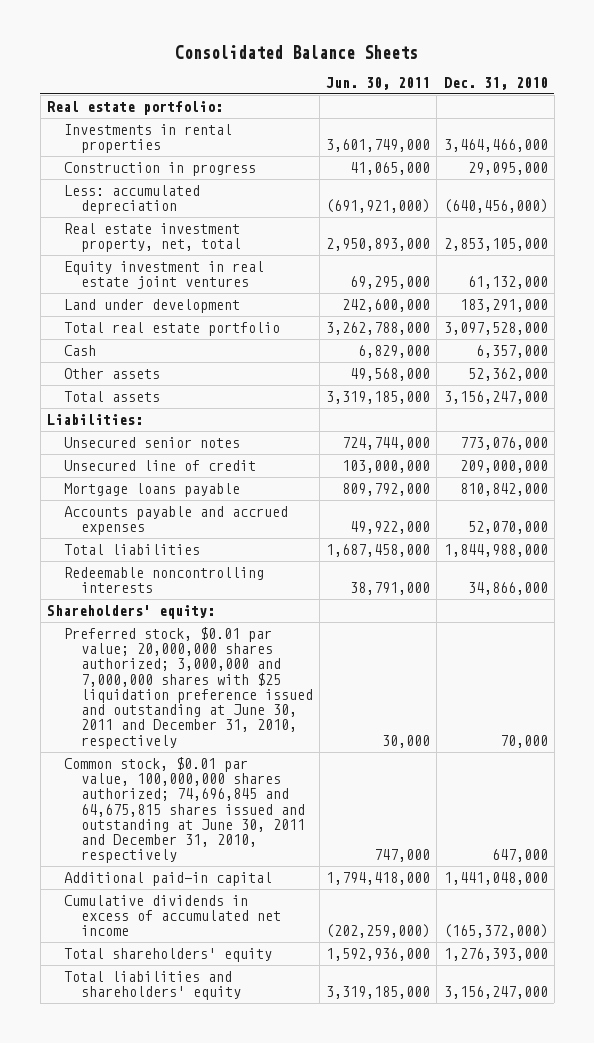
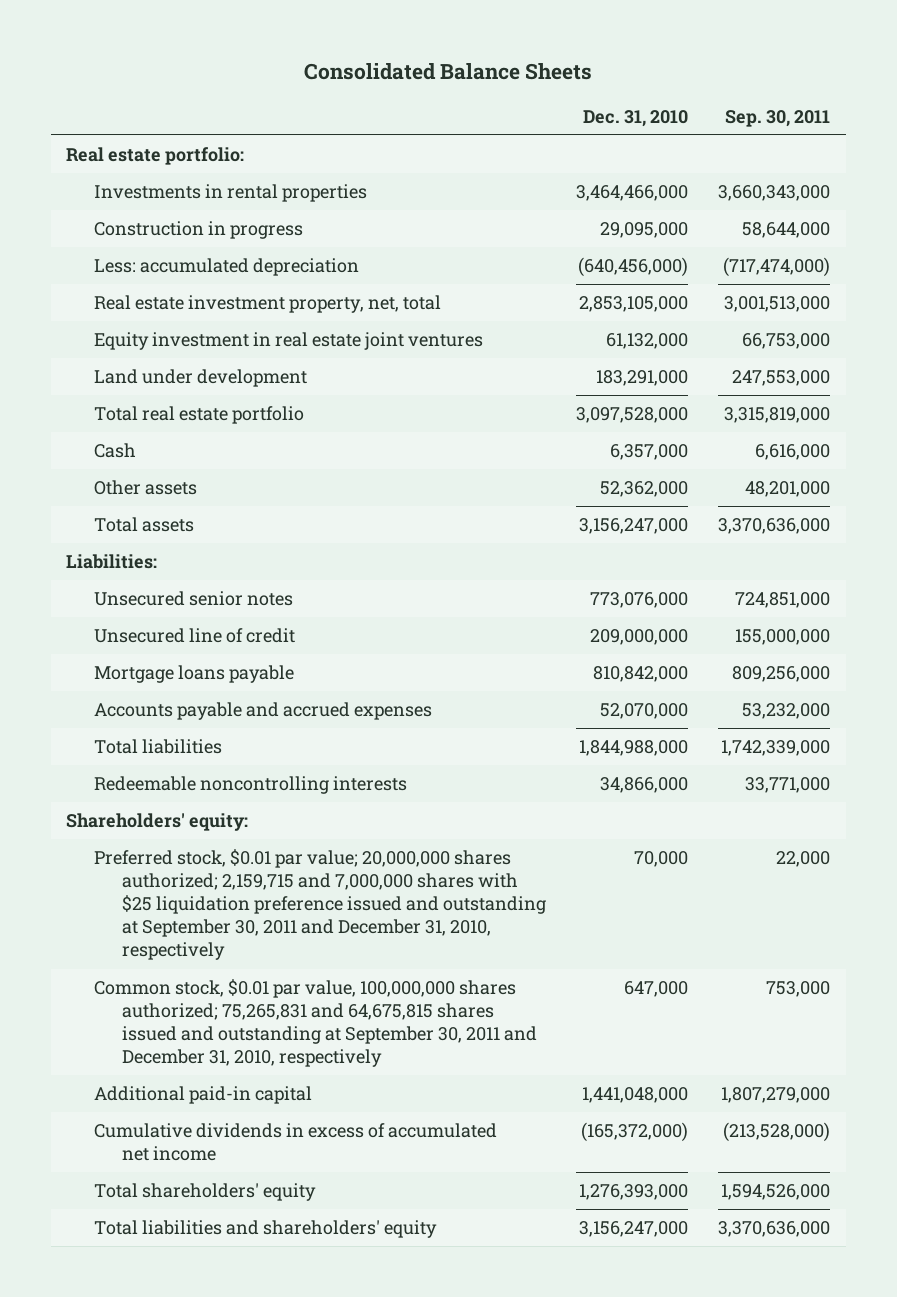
- | Jun. 30, 2011 | Dec. 31, 2010
+ | Dec. 31, 2010 | Sep. 30, 2011
- Preferred stock, $0.01 par value; 20,000,000 shares authorized; 3,000,000 and 7,000,000 shares with $25 liquidation preference issued and outstanding at June 30, 2011 and December 31, 2010, respectively | 30,000 | 70,000
- Common stock, $0.01 par value, 100,000,000 shares authorized; 74,696,845 and 64,675,815 shares issued and outstanding at June 30, 2011 and December 31, 2010, respectively | 747,000 | 647,000
+ Preferred stock, $0.01 par value; 20,000,000 shares authorized; 2,159,715 and 7,000,000 shares with $25 liquidation preference issued and outstanding at September 30, 2011 and December 31, 2010, respectively | 70,000 | 22,000
+ Common stock, $0.01 par value, 100,000,000 shares authorized; 75,265,831 and 64,675,815 shares issued and outstanding at September 30, 2011 and December 31, 2010, respectively | 647,000 | 753,000

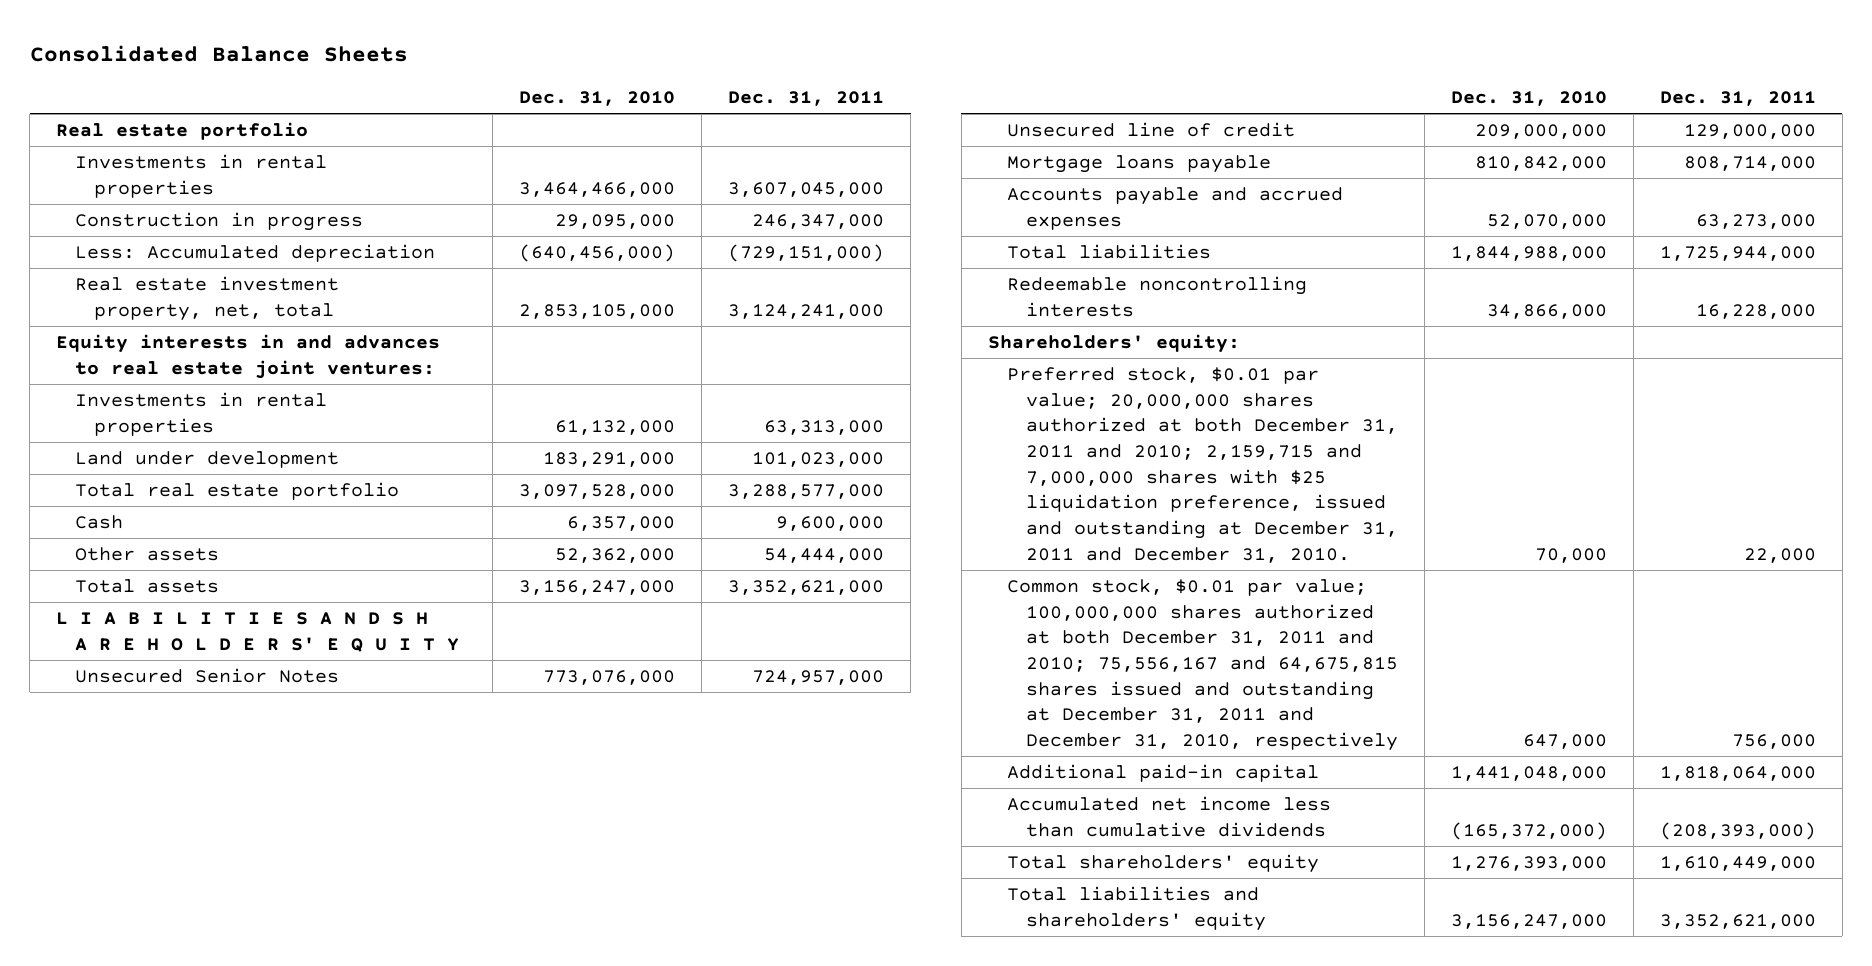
- | Dec. 31, 2010 | Sep. 30, 2011
+ | Dec. 31, 2010 | Dec. 31, 2011
- Real estate portfolio:
+ Real estate portfolio
- Less: accumulated depreciation | (640,456,000) | (717,474,000)
+ Less: Accumulated depreciation | (640,456,000) | (729,151,000)
- Equity investment in real estate joint ventures | 61,132,000 | 66,753,000
+ Equity interests in and advances to real estate joint ventures:
+ Investments in rental properties | 61,132,000 | 63,313,000
- Liabilities:
- Unsecured senior notes | 773,076,000 | 724,851,000
+ L I A B I L I T I E S A N D S H A R E H O L D E R S' E Q U I T Y
+ Unsecured Senior Notes | 773,076,000 | 724,957,000
- Preferred stock, $0.01 par value; 20,000,000 shares authorized; 2,159,715 and 7,000,000 shares with $25 liquidation preference issued and outstanding at September 30, 2011 and December 31, 2010, respectively | 70,000 | 22,000
- Common stock, $0.01 par value, 100,000,000 shares authorized; 75,265,831 and 64,675,815 shares issued and outstanding at September 30, 2011 and December 31, 2010, respectively | 647,000 | 753,000
+ Preferred stock, $0.01 par value; 20,000,000 shares authorized at both December 31, 2011 and 2010; 2,159,715 and 7,000,000 shares with $25 liquidation preference, issued and outstanding at December 31, 2011 and December 31, 2010. | 70,000 | 22,000
+ Common stock, $0.01 par value; 100,000,000 shares authorized at both December 31, 2011 and 2010; 75,556,167 and 64,675,815 shares issued and outstanding at December 31, 2011 and December 31, 2010, respectively | 647,000 | 756,000
- Cumulative dividends in excess of accumulated net income | (165,372,000) | (213,528,000)
+ Accumulated net income less than cumulative dividends | (165,372,000) | (208,393,000)

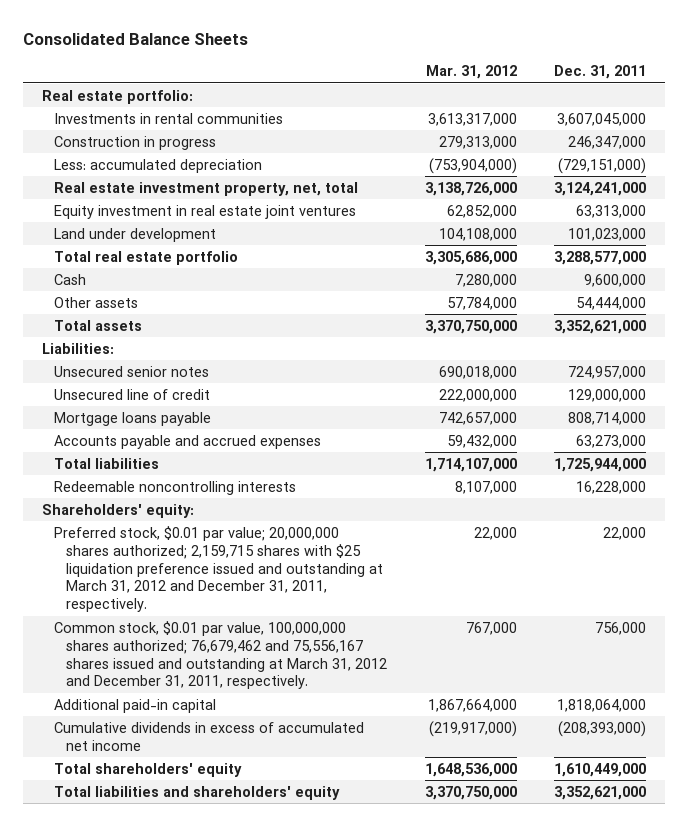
- | Dec. 31, 2010 | Dec. 31, 2011
+ | Mar. 31, 2012 | Dec. 31, 2011
- Real estate portfolio
- Investments in rental properties | 3,464,466,000 | 3,607,045,000
+ Real estate portfolio:
+ Investments in rental communities | 3,613,317,000 | 3,607,045,000
- Less: Accumulated depreciation | (640,456,000) | (729,151,000)
+ Less: accumulated depreciation | (753,904,000) | (729,151,000)
- Equity interests in and advances to real estate joint ventures:
- Investments in rental properties | 61,132,000 | 63,313,000
+ Equity investment in real estate joint ventures | 62,852,000 | 63,313,000
- L I A B I L I T I E S A N D S H A R E H O L D E R S' E Q U I T Y
- Unsecured Senior Notes | 773,076,000 | 724,957,000
+ Liabilities:
+ Unsecured senior notes | 690,018,000 | 724,957,000
- Preferred stock, $0.01 par value; 20,000,000 shares authorized at both December 31, 2011 and 2010; 2,159,715 and 7,000,000 shares with $25 liquidation preference, issued and outstanding at December 31, 2011 and December 31, 2010. | 70,000 | 22,000
- Common stock, $0.01 par value; 100,000,000 shares authorized at both December 31, 2011 and 2010; 75,556,167 and 64,675,815 shares issued and outstanding at December 31, 2011 and December 31, 2010, respectively | 647,000 | 756,000
+ Preferred stock, $0.01 par value; 20,000,000 shares authorized; 2,159,715 shares with $25 liquidation preference issued and outstanding at March 31, 2012 and December 31, 2011, respectively. | 22,000 | 22,000
+ Common stock, $0.01 par value, 100,000,000 shares authorized; 76,679,462 and 75,556,167 shares issued and outstanding at March 31, 2012 and December 31, 2011, respectively. | 767,000 | 756,000
- Accumulated net income less than cumulative dividends | (165,372,000) | (208,393,000)
+ Cumulative dividends in excess of accumulated net income | (219,917,000) | (208,393,000)

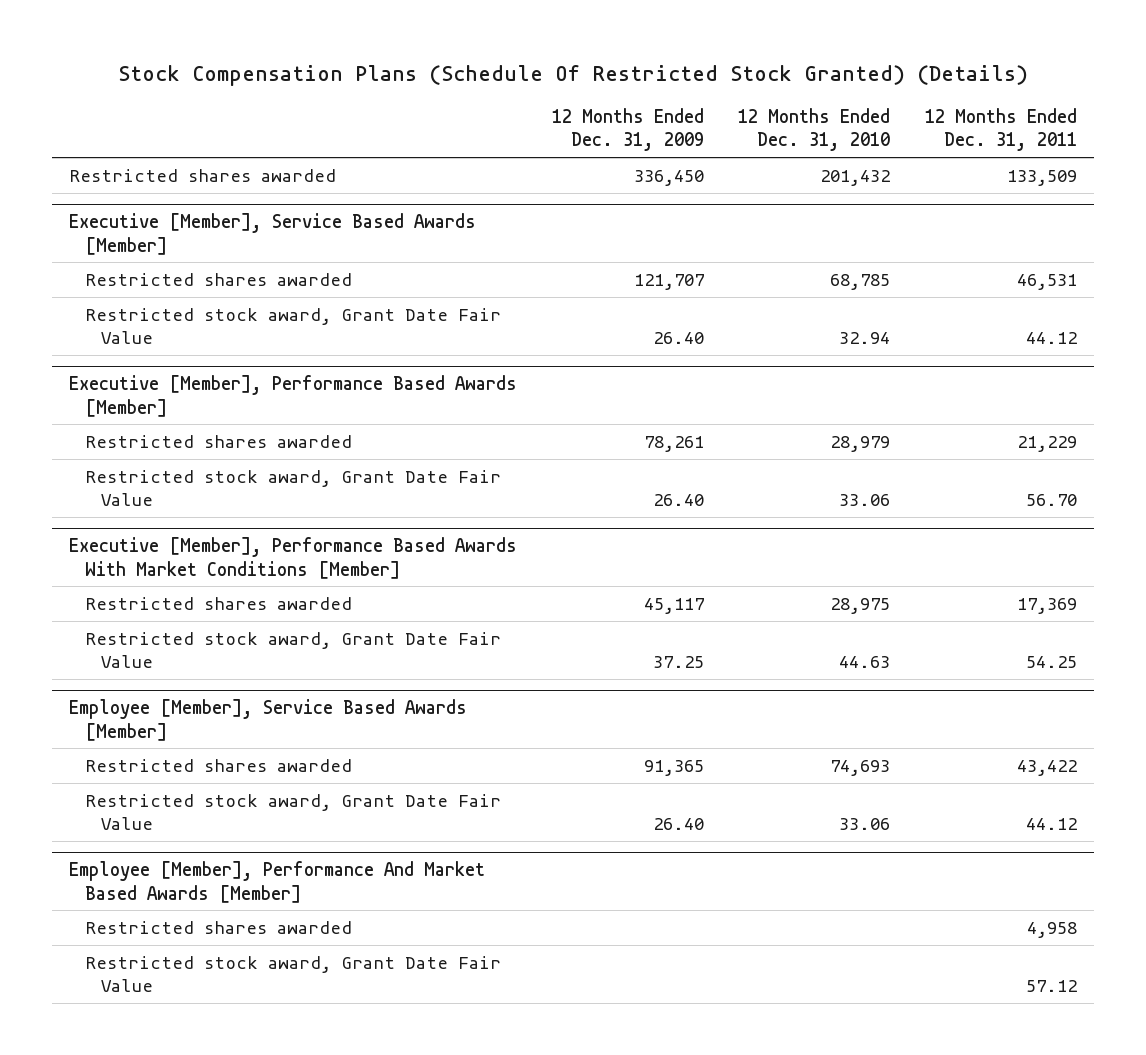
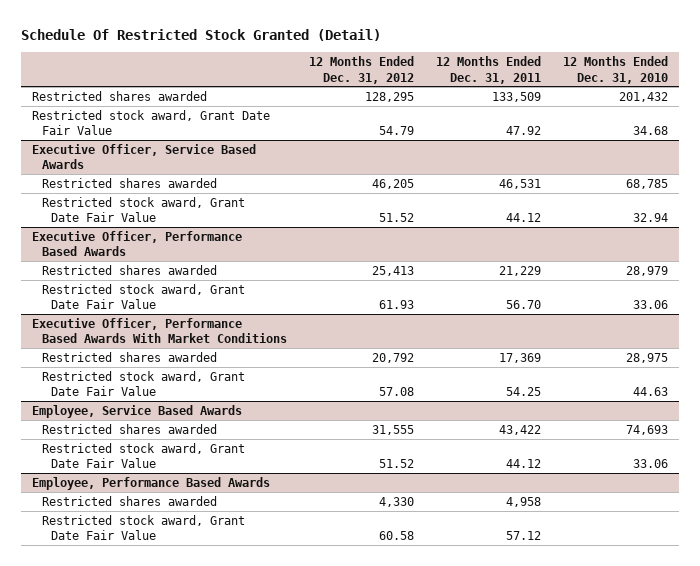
- Stock Compensation Plans (Schedule Of Restricted Stock Granted) (Details)
+ Schedule Of Restricted Stock Granted (Detail)
- | 12 Months Ended Dec. 31, 2009 | 12 Months Ended Dec. 31, 2010 | 12 Months Ended Dec. 31, 2011
+ | 12 Months Ended Dec. 31, 2012 | 12 Months Ended Dec. 31, 2011 | 12 Months Ended Dec. 31, 2010
- Executive [Member], Service Based Awards [Member]
+ Restricted stock award, Grant Date Fair Value | 54.79 | 47.92 | 34.68
+ Executive Officer, Service Based Awards
- Executive [Member], Performance Based Awards [Member]
+ Executive Officer, Performance Based Awards
- Executive [Member], Performance Based Awards With Market Conditions [Member]
+ Executive Officer, Performance Based Awards With Market Conditions
- Employee [Member], Service Based Awards [Member]
+ Employee, Service Based Awards
- Employee [Member], Performance And Market Based Awards [Member]
+ Employee, Performance Based Awards

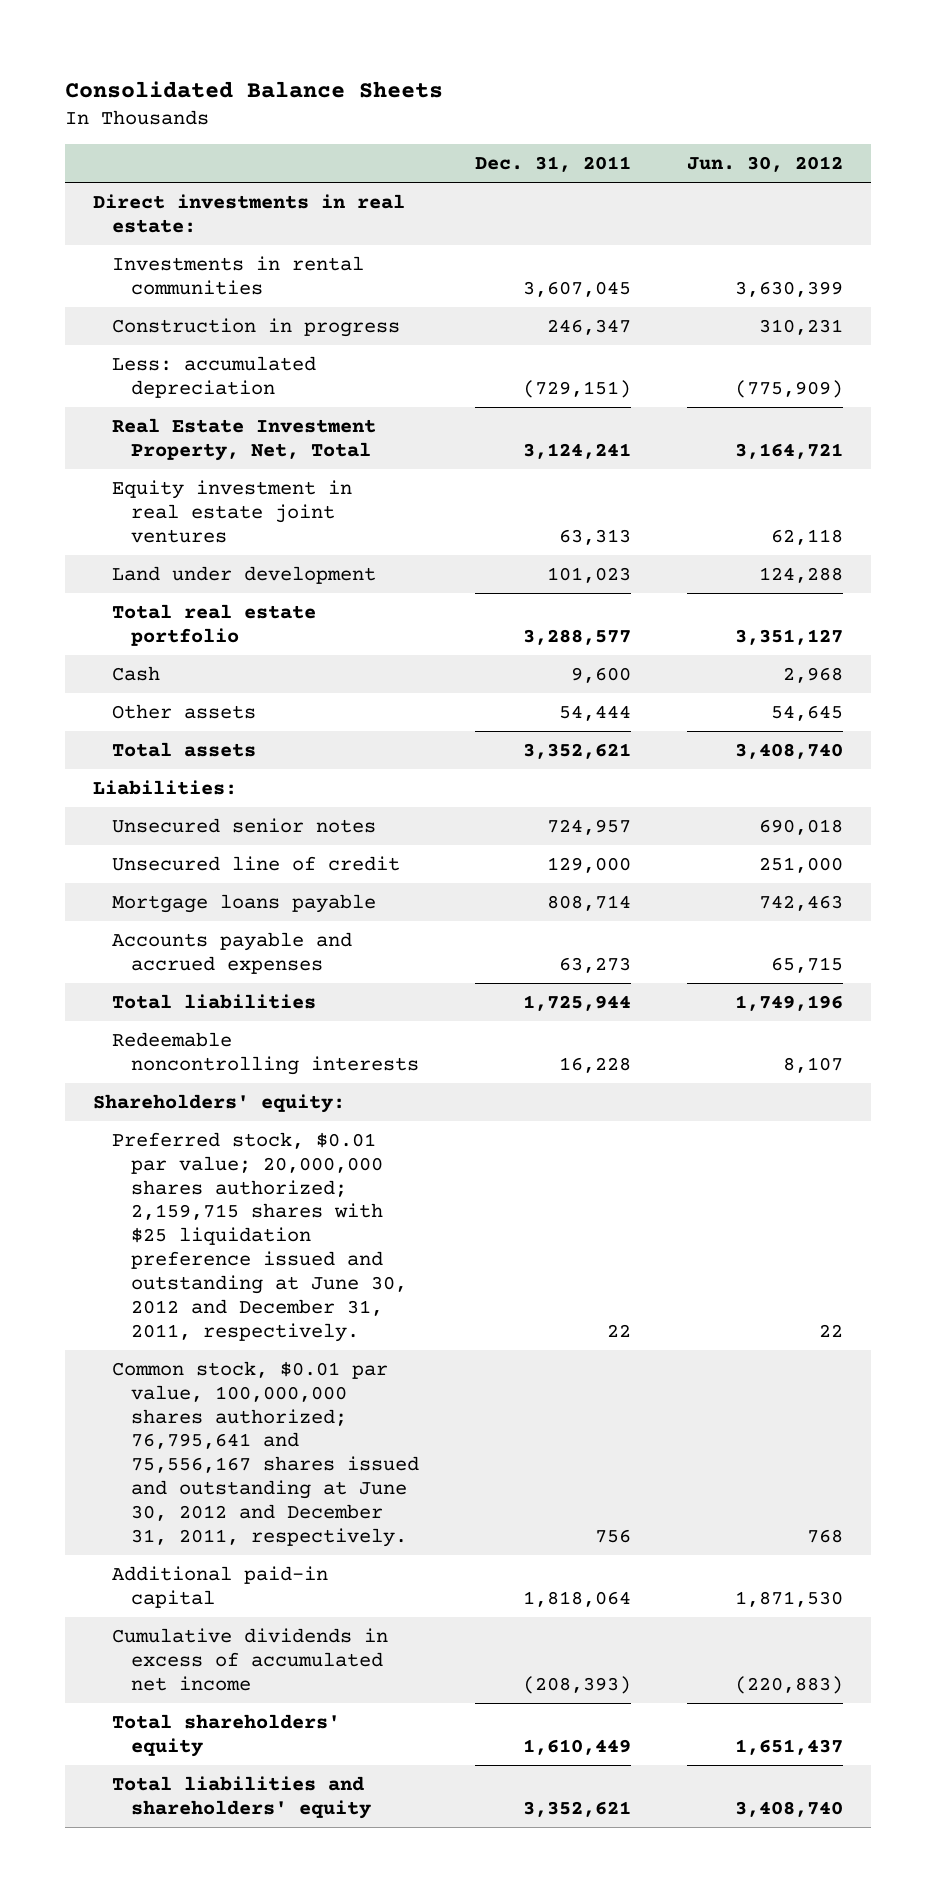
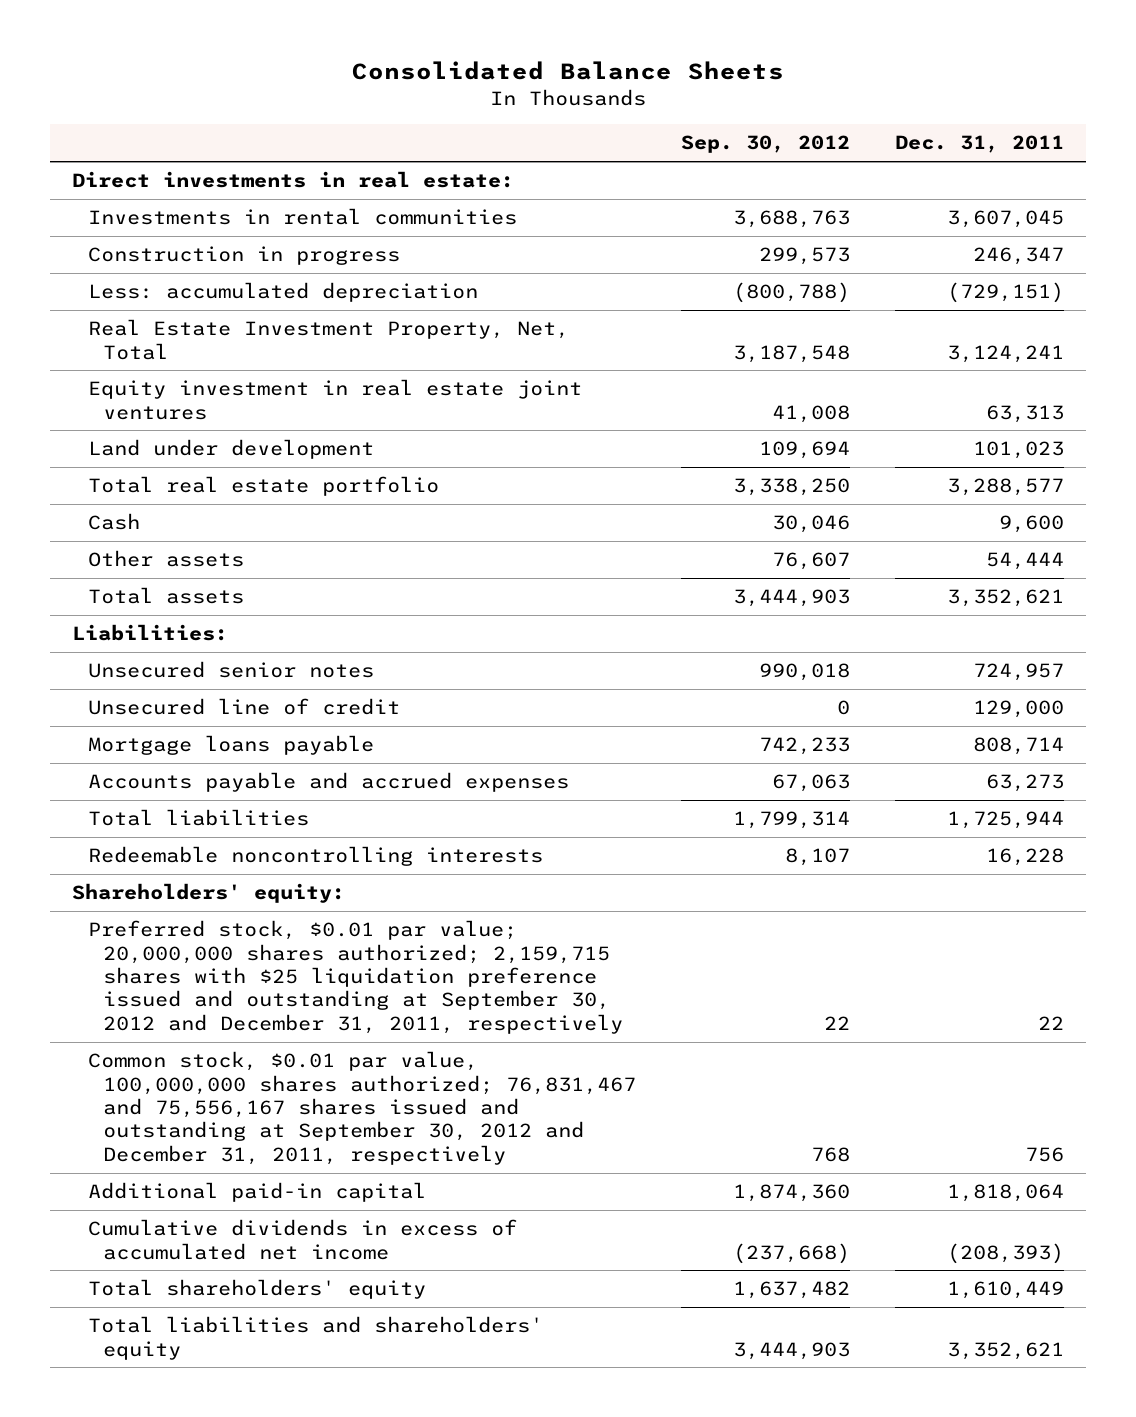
- | Dec. 31, 2011 | Jun. 30, 2012
+ | Sep. 30, 2012 | Dec. 31, 2011
- Preferred stock, $0.01 par value; 20,000,000 shares authorized; 2,159,715 shares with $25 liquidation preference issued and outstanding at June 30, 2012 and December 31, 2011, respectively. | 22 | 22
- Common stock, $0.01 par value, 100,000,000 shares authorized; 76,795,641 and 75,556,167 shares issued and outstanding at June 30, 2012 and December 31, 2011, respectively. | 756 | 768
+ Preferred stock, $0.01 par value; 20,000,000 shares authorized; 2,159,715 shares with $25 liquidation preference issued and outstanding at September 30, 2012 and December 31, 2011, respectively | 22 | 22
+ Common stock, $0.01 par value, 100,000,000 shares authorized; 76,831,467 and 75,556,167 shares issued and outstanding at September 30, 2012 and December 31, 2011, respectively | 768 | 756

